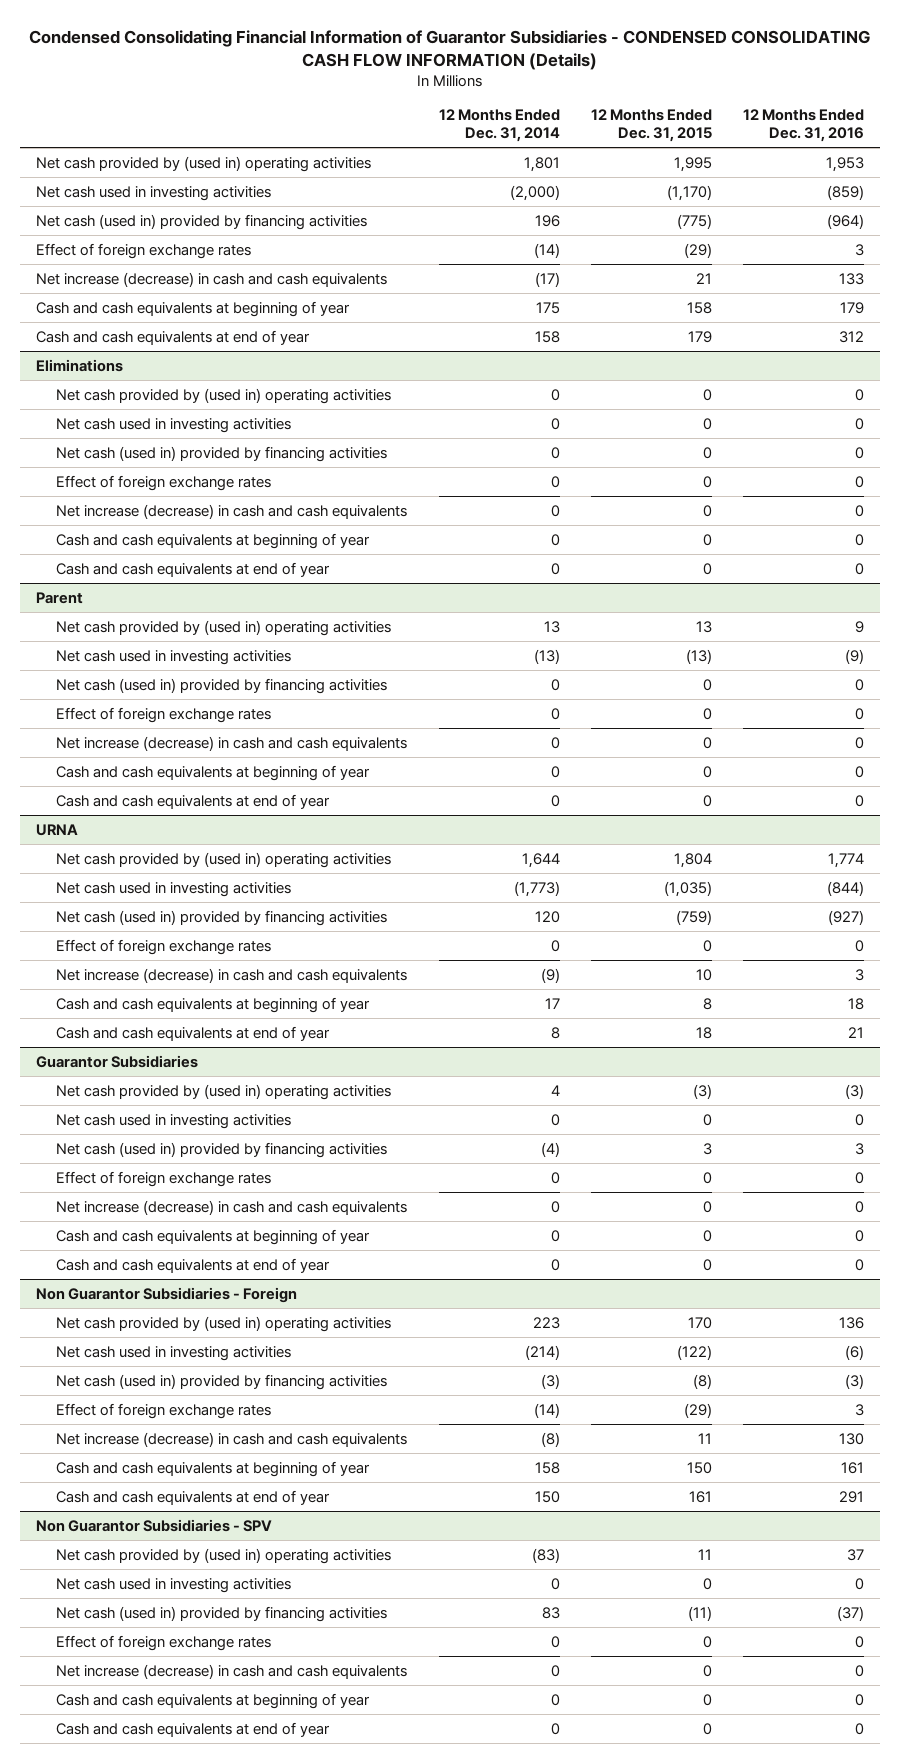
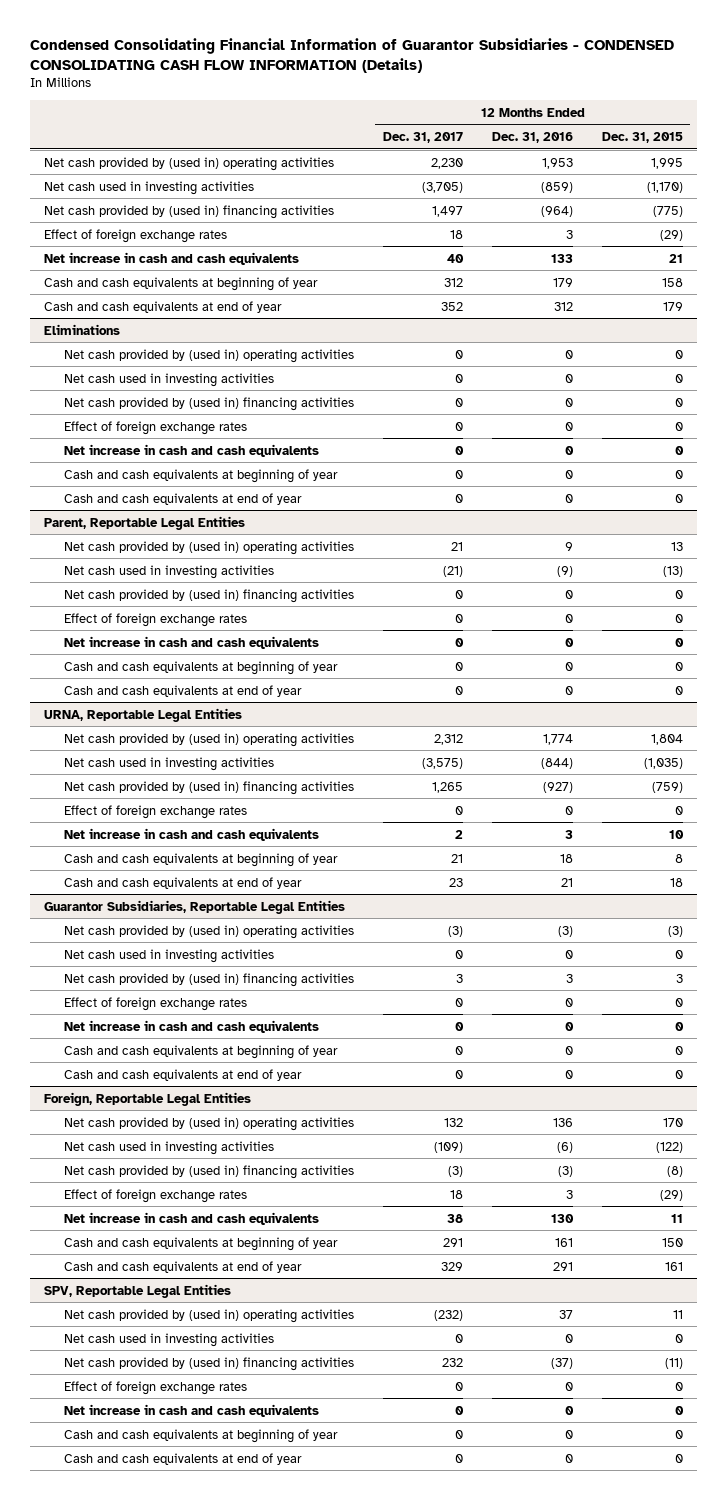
- | 12 Months Ended Dec. 31, 2014 | 12 Months Ended Dec. 31, 2015 | 12 Months Ended Dec. 31, 2016
+ | 12 Months Ended Dec. 31, 2017 | 12 Months Ended Dec. 31, 2016 | 12 Months Ended Dec. 31, 2015
- Net cash (used in) provided by financing activities | 196 | (775) | (964)
+ Net cash provided by (used in) financing activities | 1,497 | (964) | (775)
- Net increase (decrease) in cash and cash equivalents | (17) | 21 | 133
+ Net increase in cash and cash equivalents | 40 | 133 | 21
@ Eliminations
- Net cash (used in) provided by financing activities | 0 | 0 | 0
+ Net cash provided by (used in) financing activities | 0 | 0 | 0
- Net increase (decrease) in cash and cash equivalents | 0 | 0 | 0
+ Net increase in cash and cash equivalents | 0 | 0 | 0
- Parent
+ Parent, Reportable Legal Entities
- Net cash (used in) provided by financing activities | 0 | 0 | 0
+ Net cash provided by (used in) financing activities | 0 | 0 | 0
- Net increase (decrease) in cash and cash equivalents | 0 | 0 | 0
+ Net increase in cash and cash equivalents | 0 | 0 | 0
- URNA
+ URNA, Reportable Legal Entities
- Net cash (used in) provided by financing activities | 120 | (759) | (927)
+ Net cash provided by (used in) financing activities | 1,265 | (927) | (759)
- Net increase (decrease) in cash and cash equivalents | (9) | 10 | 3
+ Net increase in cash and cash equivalents | 2 | 3 | 10
- Guarantor Subsidiaries
+ Guarantor Subsidiaries, Reportable Legal Entities
- Net cash (used in) provided by financing activities | (4) | 3 | 3
+ Net cash provided by (used in) financing activities | 3 | 3 | 3
- Net increase (decrease) in cash and cash equivalents | 0 | 0 | 0
+ Net increase in cash and cash equivalents | 0 | 0 | 0
- Non Guarantor Subsidiaries - Foreign
+ Foreign, Reportable Legal Entities
- Net cash (used in) provided by financing activities | (3) | (8) | (3)
+ Net cash provided by (used in) financing activities | (3) | (3) | (8)
- Net increase (decrease) in cash and cash equivalents | (8) | 11 | 130
+ Net increase in cash and cash equivalents | 38 | 130 | 11
- Non Guarantor Subsidiaries - SPV
+ SPV, Reportable Legal Entities
- Net cash (used in) provided by financing activities | 83 | (11) | (37)
+ Net cash provided by (used in) financing activities | 232 | (37) | (11)
- Net increase (decrease) in cash and cash equivalents | 0 | 0 | 0
+ Net increase in cash and cash equivalents | 0 | 0 | 0

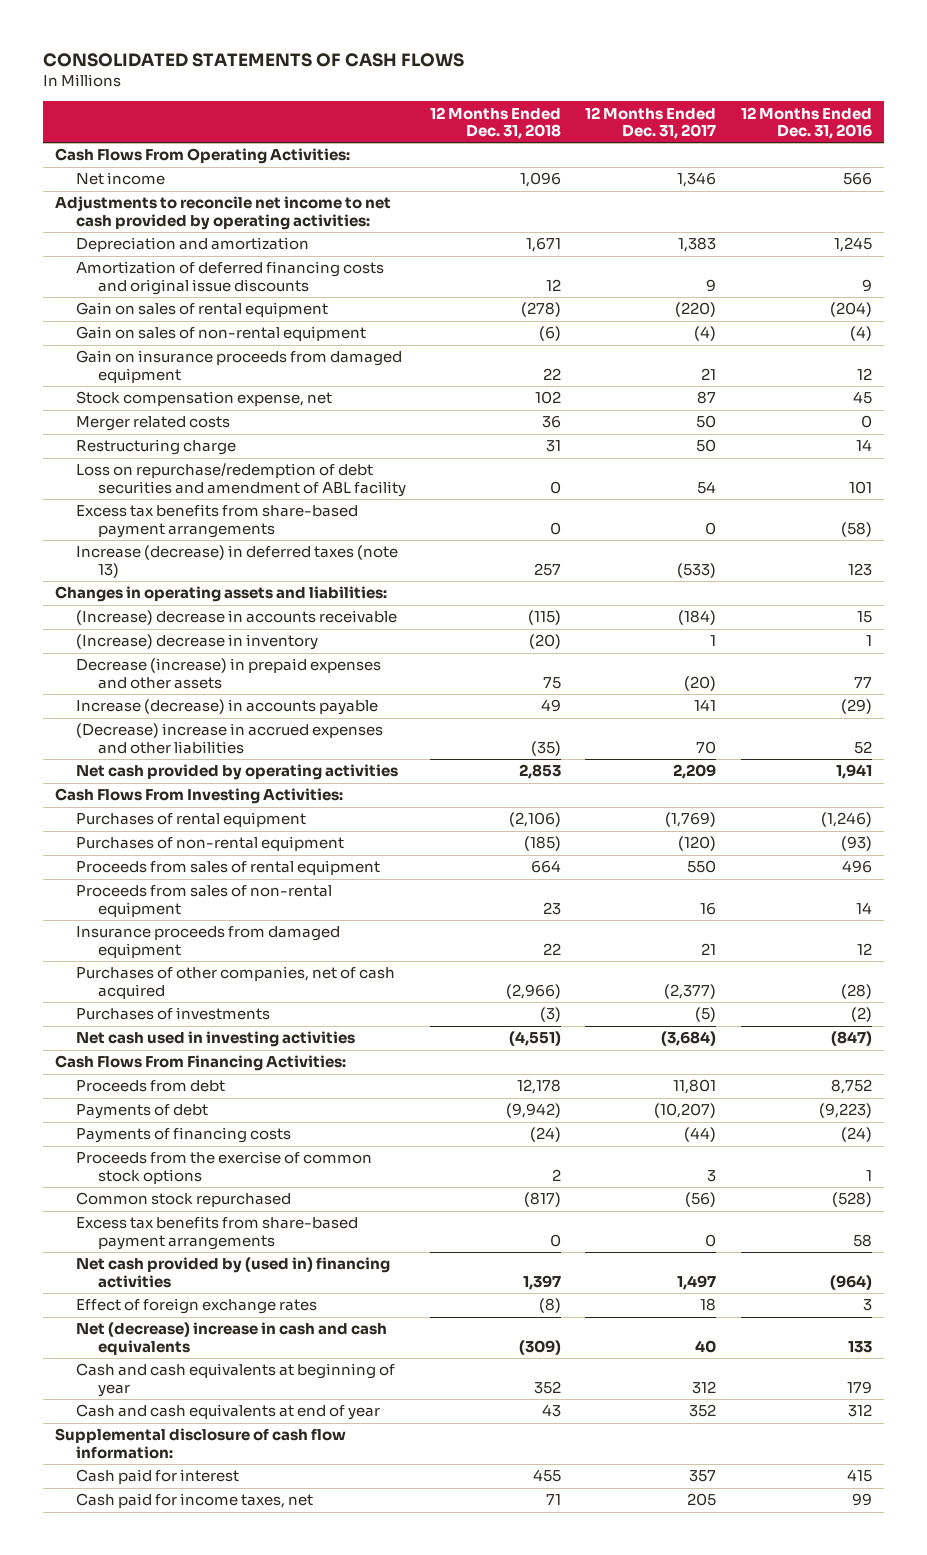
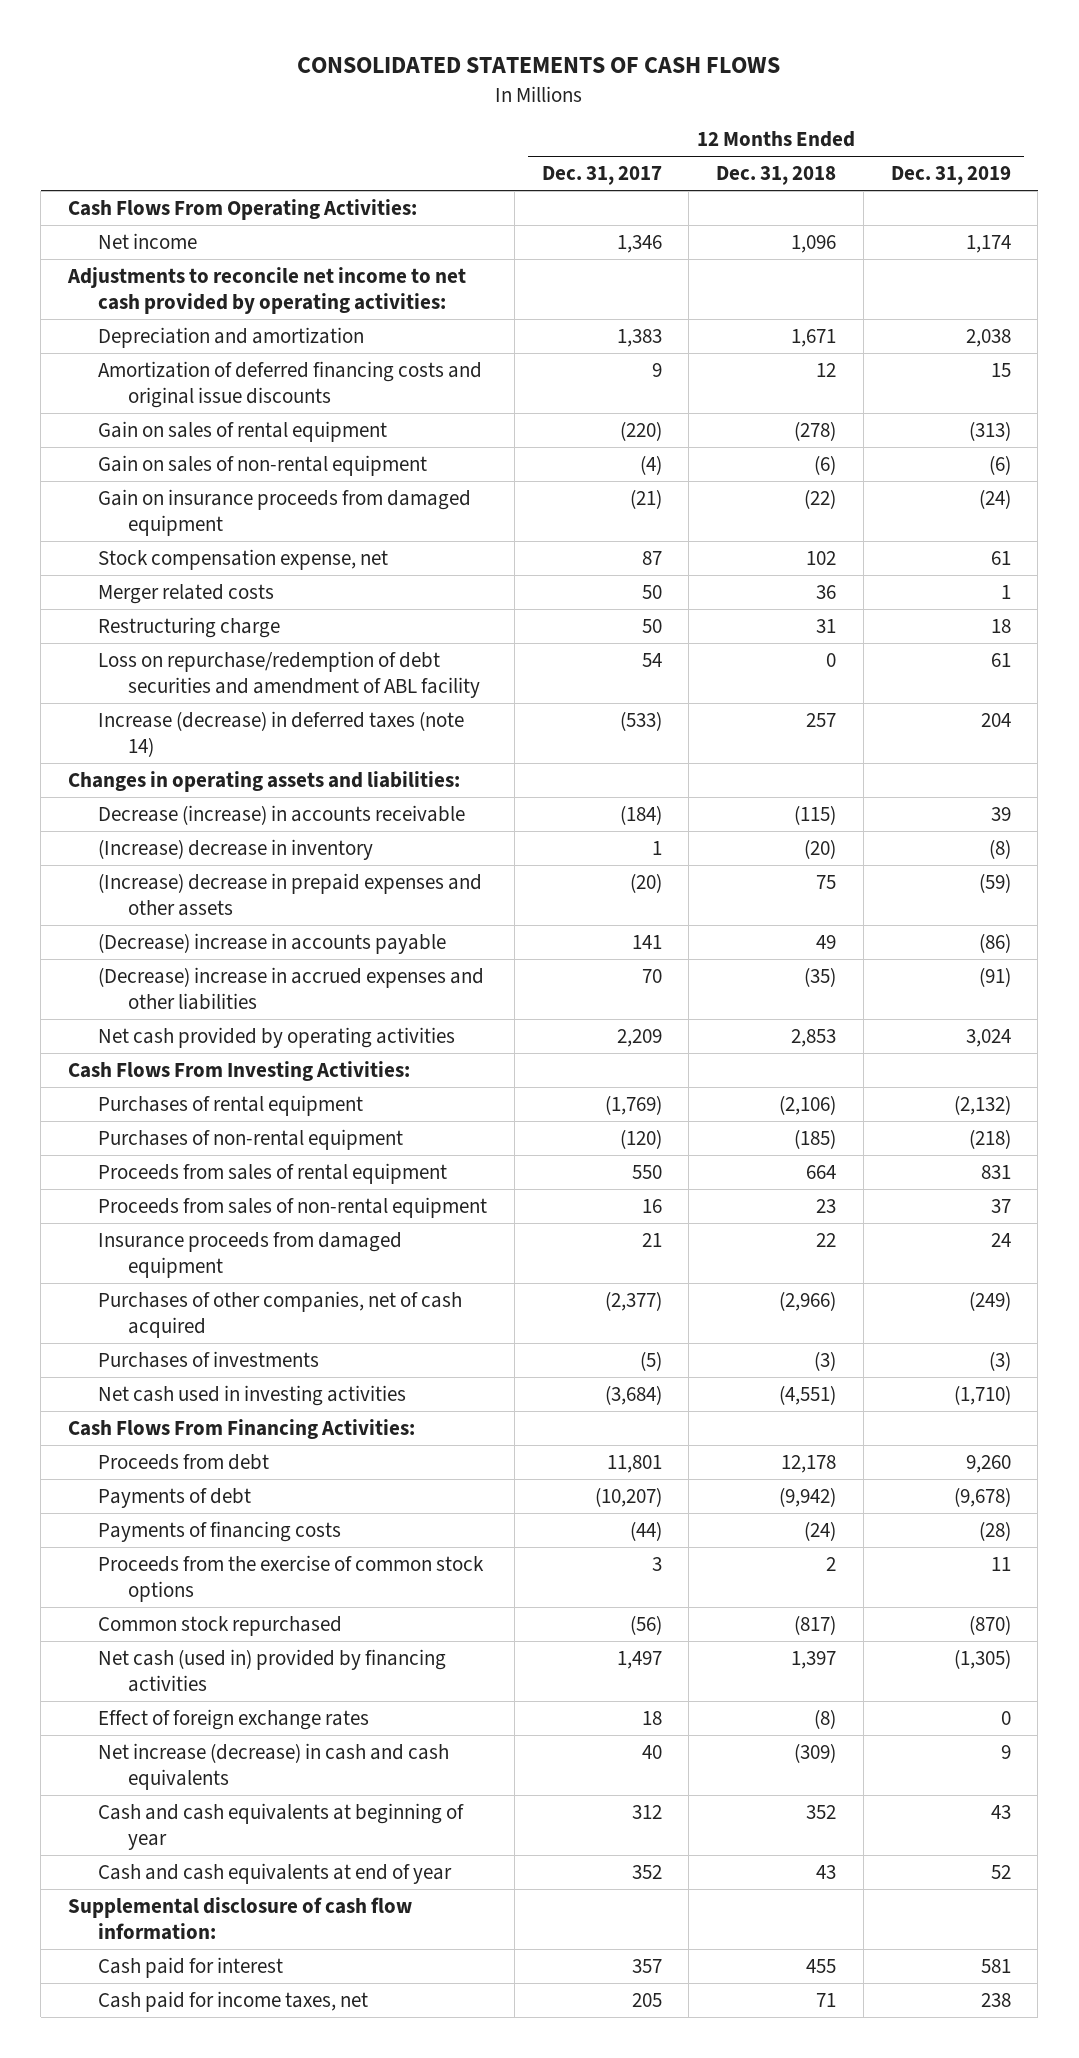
- | 12 Months Ended Dec. 31, 2018 | 12 Months Ended Dec. 31, 2017 | 12 Months Ended Dec. 31, 2016
+ | 12 Months Ended Dec. 31, 2017 | 12 Months Ended Dec. 31, 2018 | 12 Months Ended Dec. 31, 2019
- Gain on insurance proceeds from damaged equipment | 22 | 21 | 12
+ Gain on insurance proceeds from damaged equipment | (21) | (22) | (24)
- Excess tax benefits from share-based payment arrangements | 0 | 0 | (58)
- Increase (decrease) in deferred taxes (note 13) | 257 | (533) | 123
+ Increase (decrease) in deferred taxes (note 14) | (533) | 257 | 204
- (Increase) decrease in accounts receivable | (115) | (184) | 15
+ Decrease (increase) in accounts receivable | (184) | (115) | 39
- Decrease (increase) in prepaid expenses and other assets | 75 | (20) | 77
- Increase (decrease) in accounts payable | 49 | 141 | (29)
+ (Increase) decrease in prepaid expenses and other assets | (20) | 75 | (59)
+ (Decrease) increase in accounts payable | 141 | 49 | (86)
- Excess tax benefits from share-based payment arrangements | 0 | 0 | 58
- Net cash provided by (used in) financing activities | 1,397 | 1,497 | (964)
+ Net cash (used in) provided by financing activities | 1,497 | 1,397 | (1,305)
- Net (decrease) increase in cash and cash equivalents | (309) | 40 | 133
+ Net increase (decrease) in cash and cash equivalents | 40 | (309) | 9

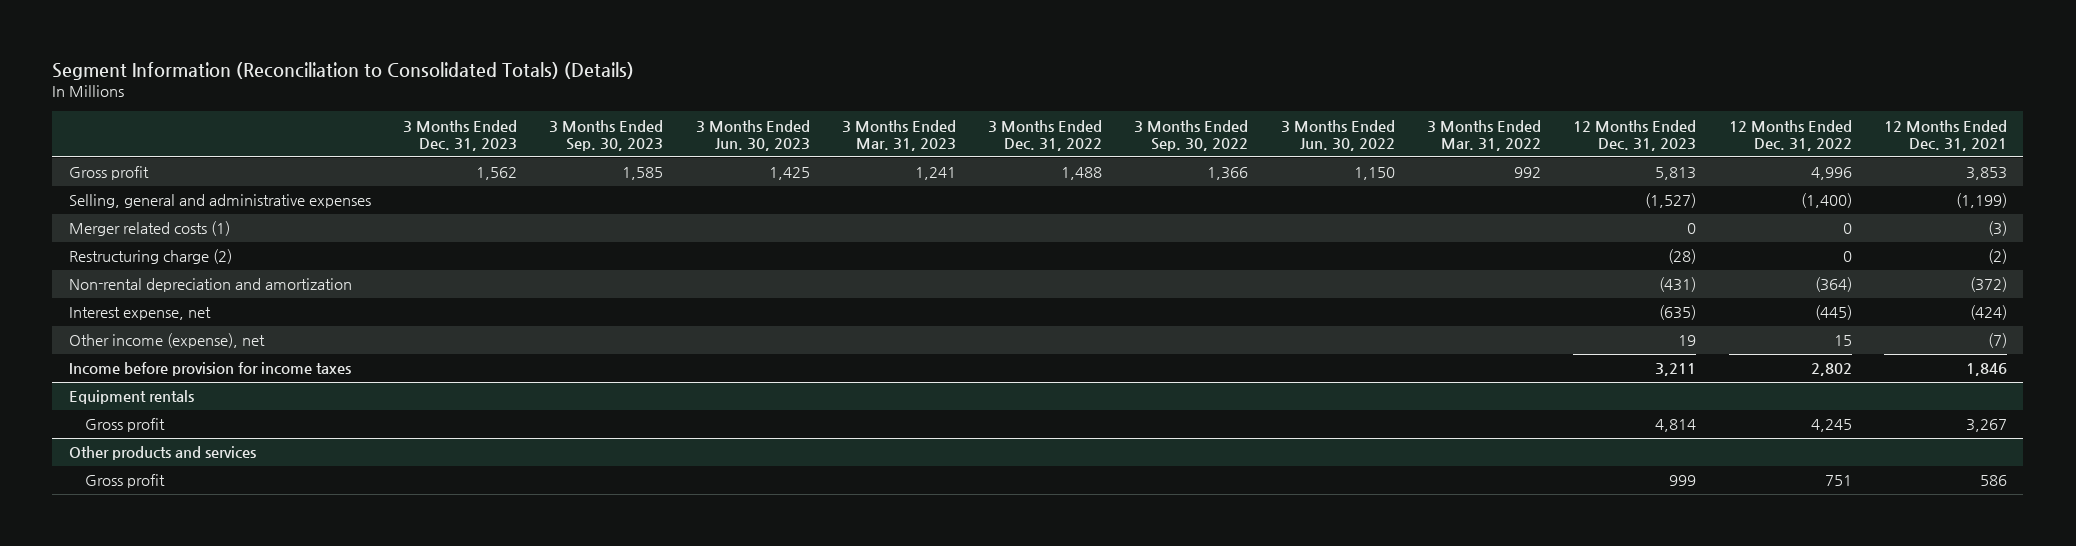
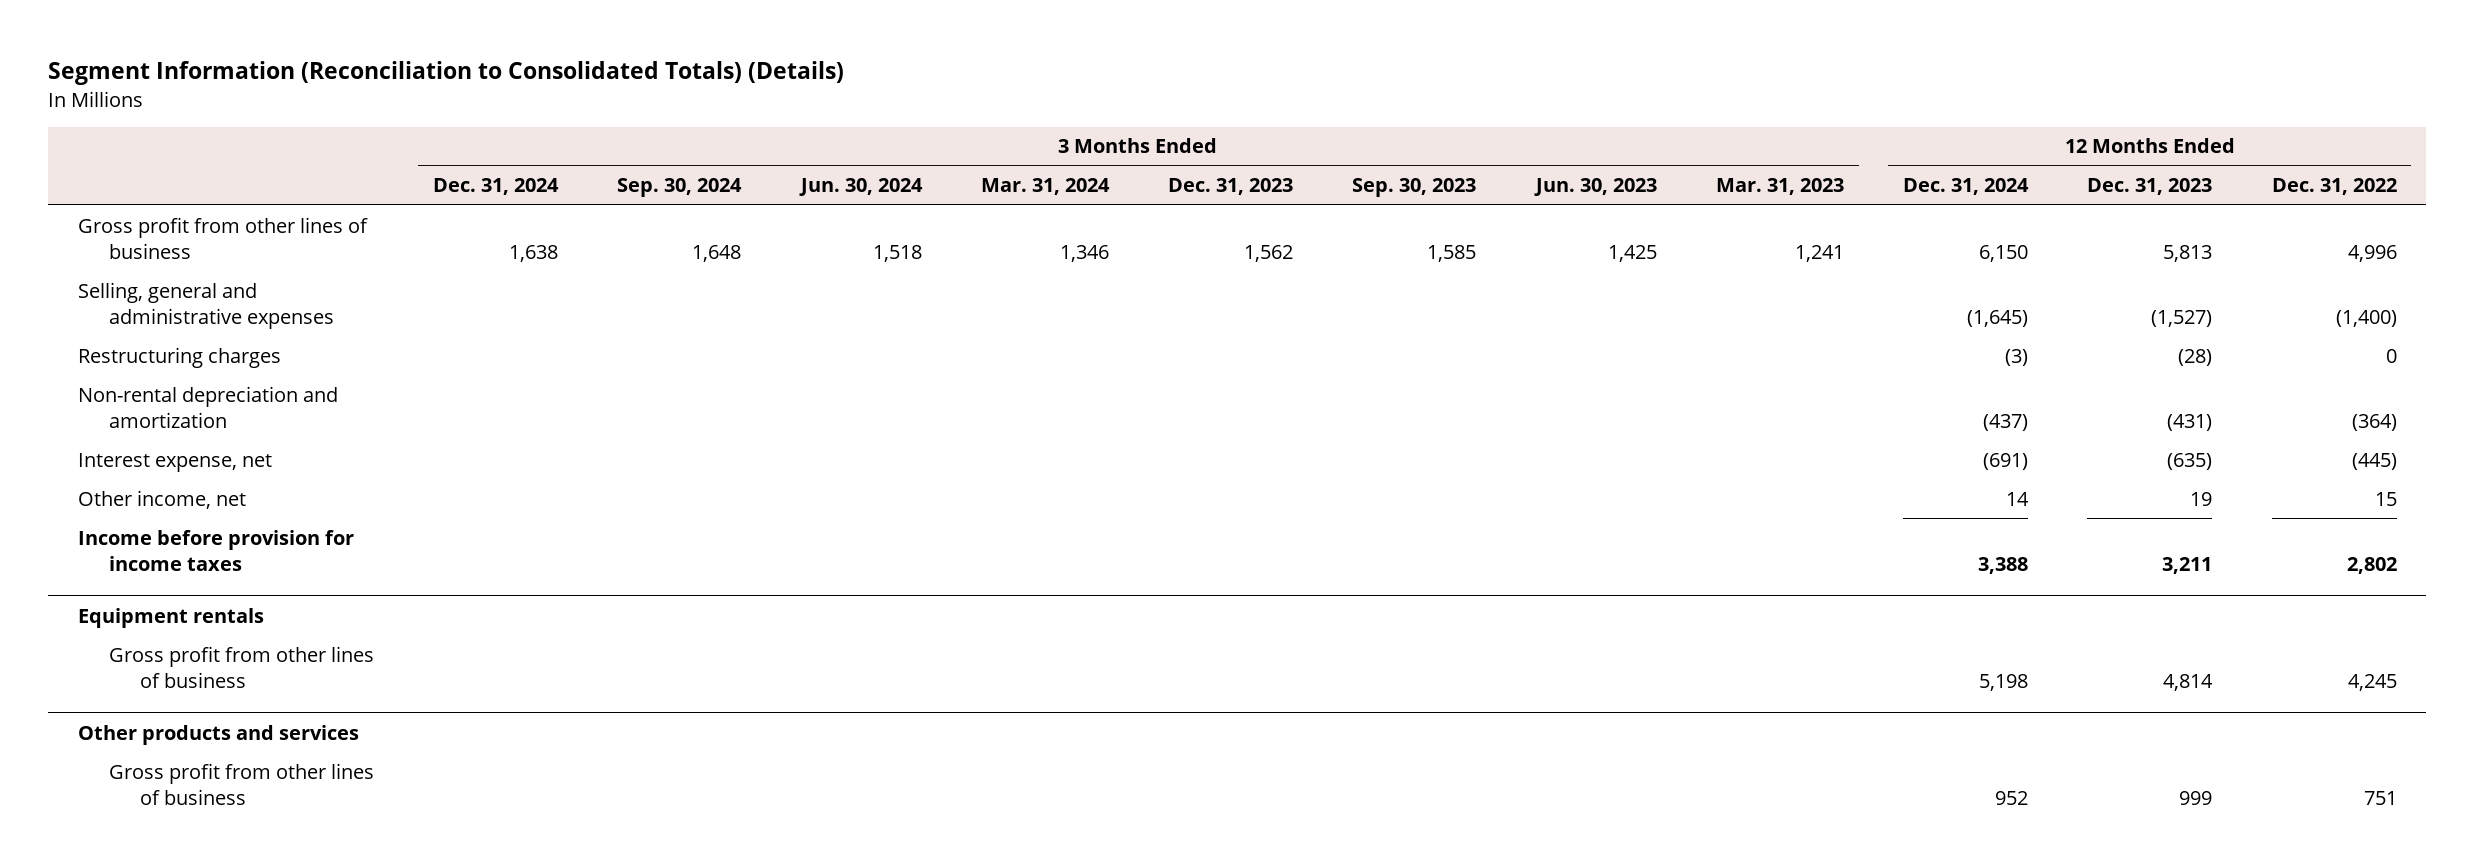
- | 3 Months Ended Dec. 31, 2023 | 3 Months Ended Sep. 30, 2023 | 3 Months Ended Jun. 30, 2023 | 3 Months Ended Mar. 31, 2023 | 3 Months Ended Dec. 31, 2022 | 3 Months Ended Sep. 30, 2022 | 3 Months Ended Jun. 30, 2022 | 3 Months Ended Mar. 31, 2022 | 12 Months Ended Dec. 31, 2023 | 12 Months Ended Dec. 31, 2022 | 12 Months Ended Dec. 31, 2021
+ | 3 Months Ended Dec. 31, 2024 | 3 Months Ended Sep. 30, 2024 | 3 Months Ended Jun. 30, 2024 | 3 Months Ended Mar. 31, 2024 | 3 Months Ended Dec. 31, 2023 | 3 Months Ended Sep. 30, 2023 | 3 Months Ended Jun. 30, 2023 | 3 Months Ended Mar. 31, 2023 | 12 Months Ended Dec. 31, 2024 | 12 Months Ended Dec. 31, 2023 | 12 Months Ended Dec. 31, 2022
- Gross profit | 1,562 | 1,585 | 1,425 | 1,241 | 1,488 | 1,366 | 1,150 | 992 | 5,813 | 4,996 | 3,853
+ Gross profit from other lines of business | 1,638 | 1,648 | 1,518 | 1,346 | 1,562 | 1,585 | 1,425 | 1,241 | 6,150 | 5,813 | 4,996
- Merger related costs (1) | | | | | | | | | 0 | 0 | (3)
- Restructuring charge (2) | | | | | | | | | (28) | 0 | (2)
+ Restructuring charges | | | | | | | | | (3) | (28) | 0
- Other income (expense), net | | | | | | | | | 19 | 15 | (7)
+ Other income, net | | | | | | | | | 14 | 19 | 15
@ Equipment rentals
- Gross profit | | | | | | | | | 4,814 | 4,245 | 3,267
+ Gross profit from other lines of business | | | | | | | | | 5,198 | 4,814 | 4,245
@ Other products and services
- Gross profit | | | | | | | | | 999 | 751 | 586
+ Gross profit from other lines of business | | | | | | | | | 952 | 999 | 751

